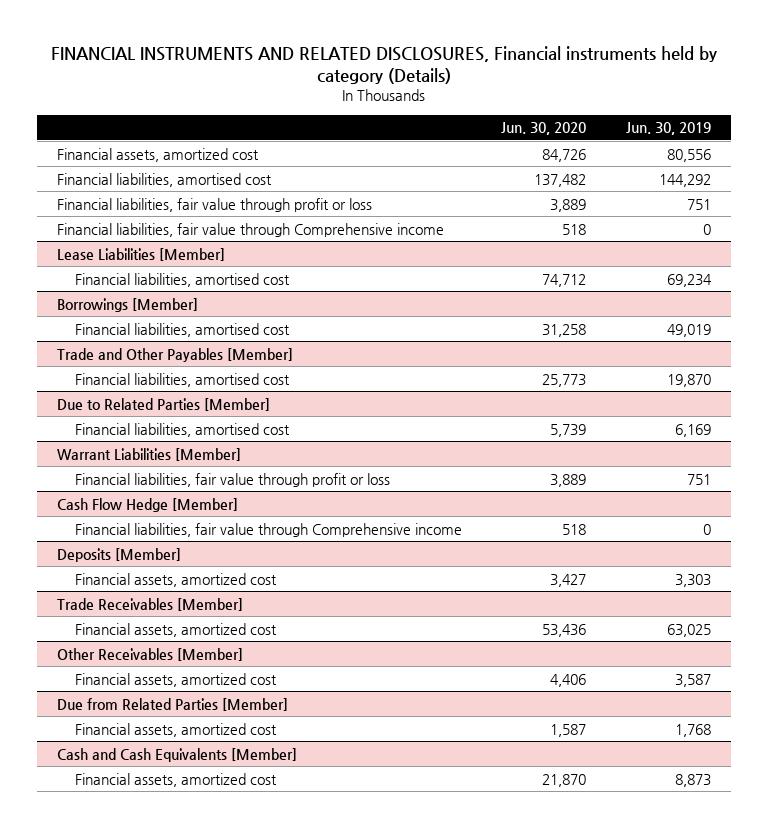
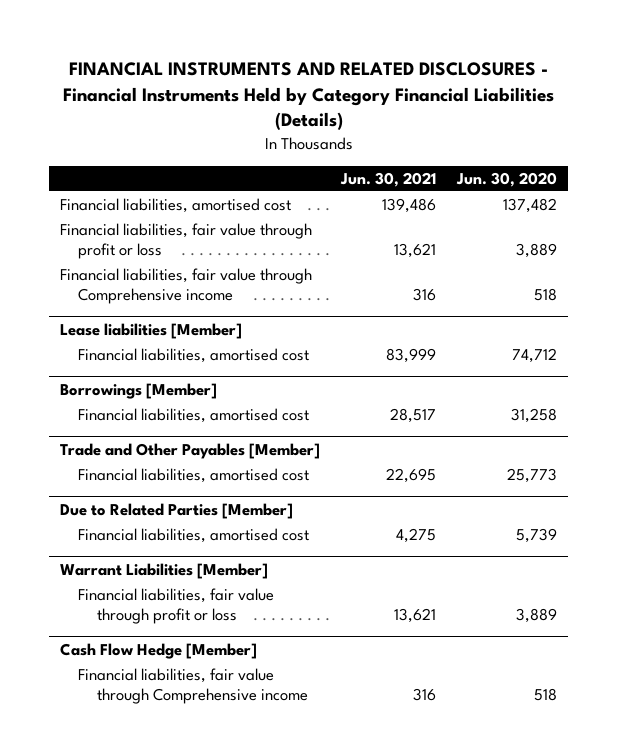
- FINANCIAL INSTRUMENTS AND RELATED DISCLOSURES, Financial instruments held by category (Details)
+ FINANCIAL INSTRUMENTS AND RELATED DISCLOSURES - Financial Instruments Held by Category Financial Liabilities (Details)
- | Jun. 30, 2020 | Jun. 30, 2019
+ | Jun. 30, 2021 | Jun. 30, 2020
- Financial assets, amortized cost | 84,726 | 80,556
- Lease Liabilities [Member]
+ Lease liabilities [Member]
- Deposits [Member]
- Financial assets, amortized cost | 3,427 | 3,303
- Trade Receivables [Member]
- Financial assets, amortized cost | 53,436 | 63,025
- Other Receivables [Member]
- Financial assets, amortized cost | 4,406 | 3,587
- Due from Related Parties [Member]
- Financial assets, amortized cost | 1,587 | 1,768
- Cash and Cash Equivalents [Member]
- Financial assets, amortized cost | 21,870 | 8,873

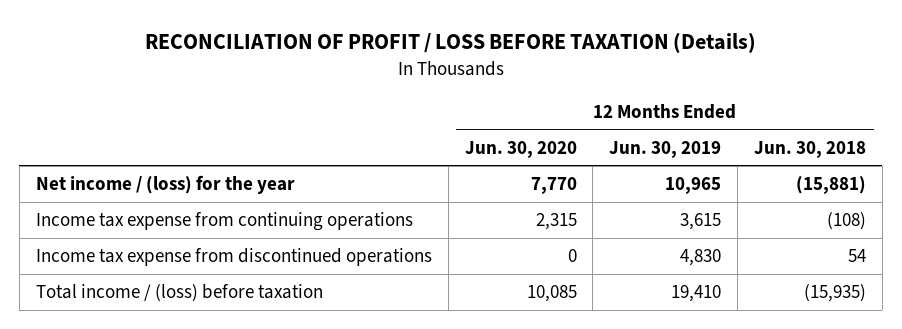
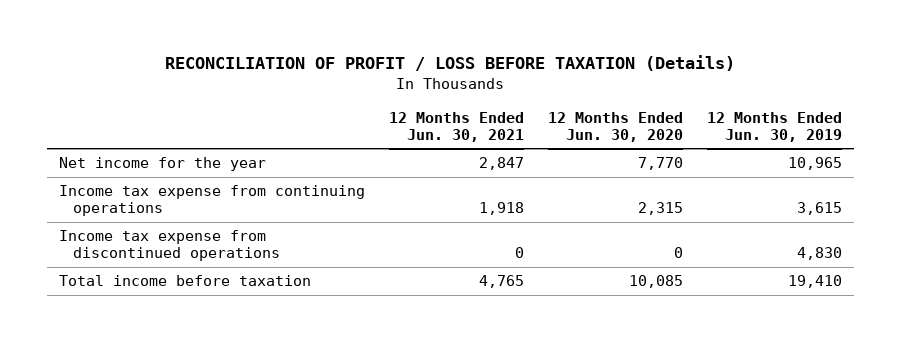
- | 12 Months Ended Jun. 30, 2020 | 12 Months Ended Jun. 30, 2019 | 12 Months Ended Jun. 30, 2018
+ | 12 Months Ended Jun. 30, 2021 | 12 Months Ended Jun. 30, 2020 | 12 Months Ended Jun. 30, 2019
- Net income / (loss) for the year | 7,770 | 10,965 | (15,881)
+ Net income for the year | 2,847 | 7,770 | 10,965
- Total income / (loss) before taxation | 10,085 | 19,410 | (15,935)
+ Total income before taxation | 4,765 | 10,085 | 19,410

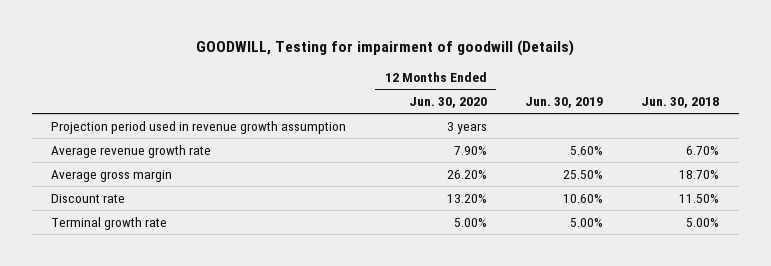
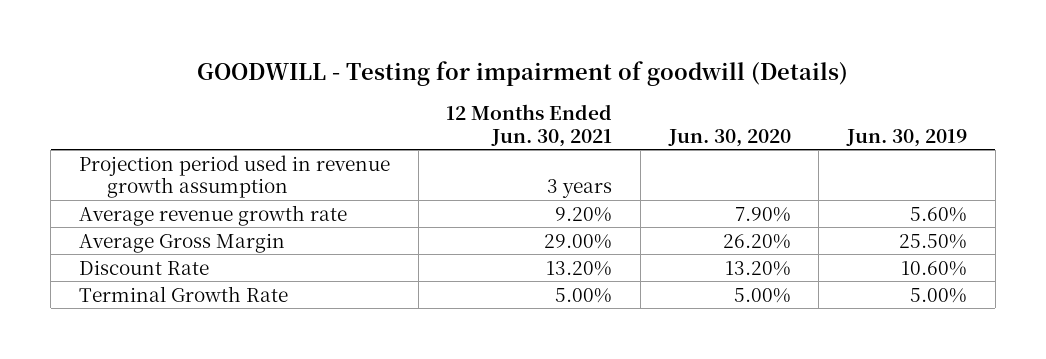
- GOODWILL, Testing for impairment of goodwill (Details)
+ GOODWILL - Testing for impairment of goodwill (Details)
- | 12 Months Ended Jun. 30, 2020 | Jun. 30, 2019 | Jun. 30, 2018
+ | 12 Months Ended Jun. 30, 2021 | Jun. 30, 2020 | Jun. 30, 2019
- Average gross margin | 26.20% | 25.50% | 18.70%
- Discount rate | 13.20% | 10.60% | 11.50%
- Terminal growth rate | 5.00% | 5.00% | 5.00%
+ Average Gross Margin | 29.00% | 26.20% | 25.50%
+ Discount Rate | 13.20% | 13.20% | 10.60%
+ Terminal Growth Rate | 5.00% | 5.00% | 5.00%

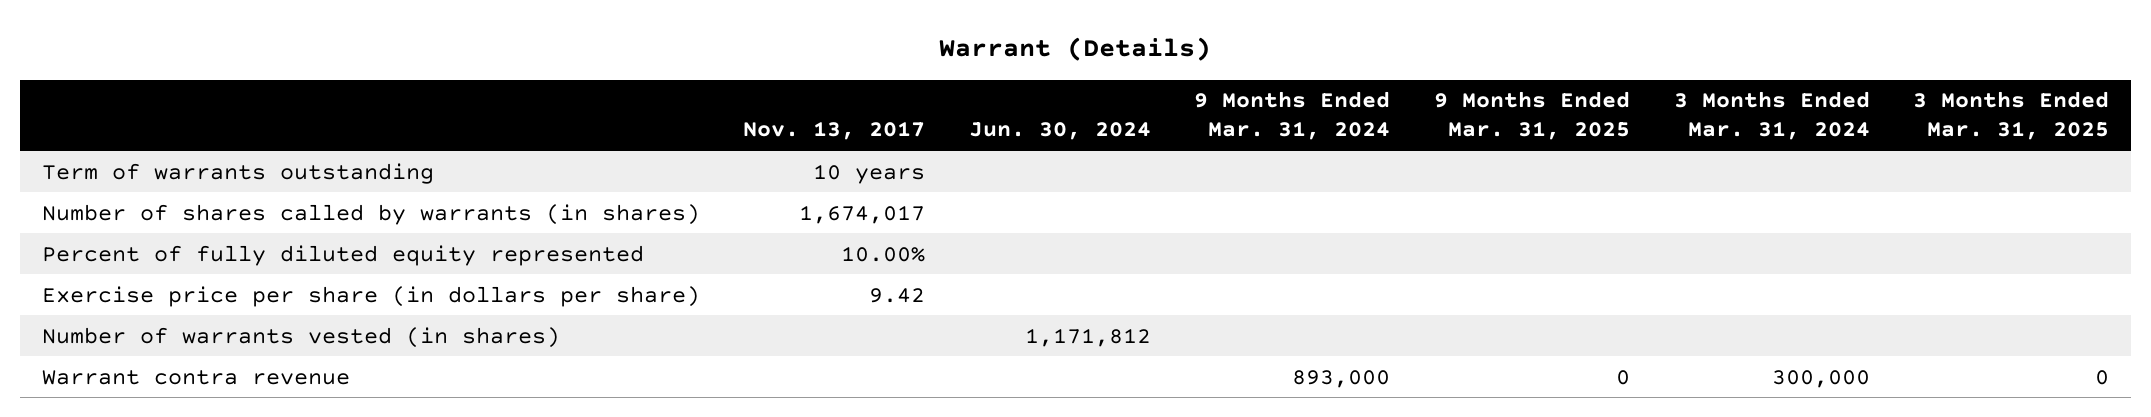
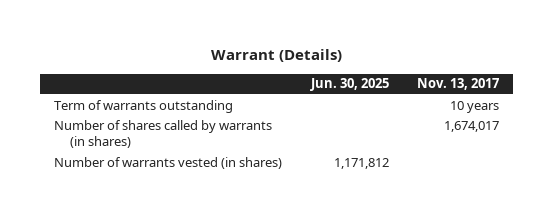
- | Nov. 13, 2017 | Jun. 30, 2024 | 9 Months Ended Mar. 31, 2024 | 9 Months Ended Mar. 31, 2025 | 3 Months Ended Mar. 31, 2024 | 3 Months Ended Mar. 31, 2025
+ | Jun. 30, 2025 | Nov. 13, 2017
- Percent of fully diluted equity represented | 10.00% | | | | |
- Exercise price per share (in dollars per share) | 9.42 | | | | |
- Warrant contra revenue | | | 893,000 | 0 | 300,000 | 0

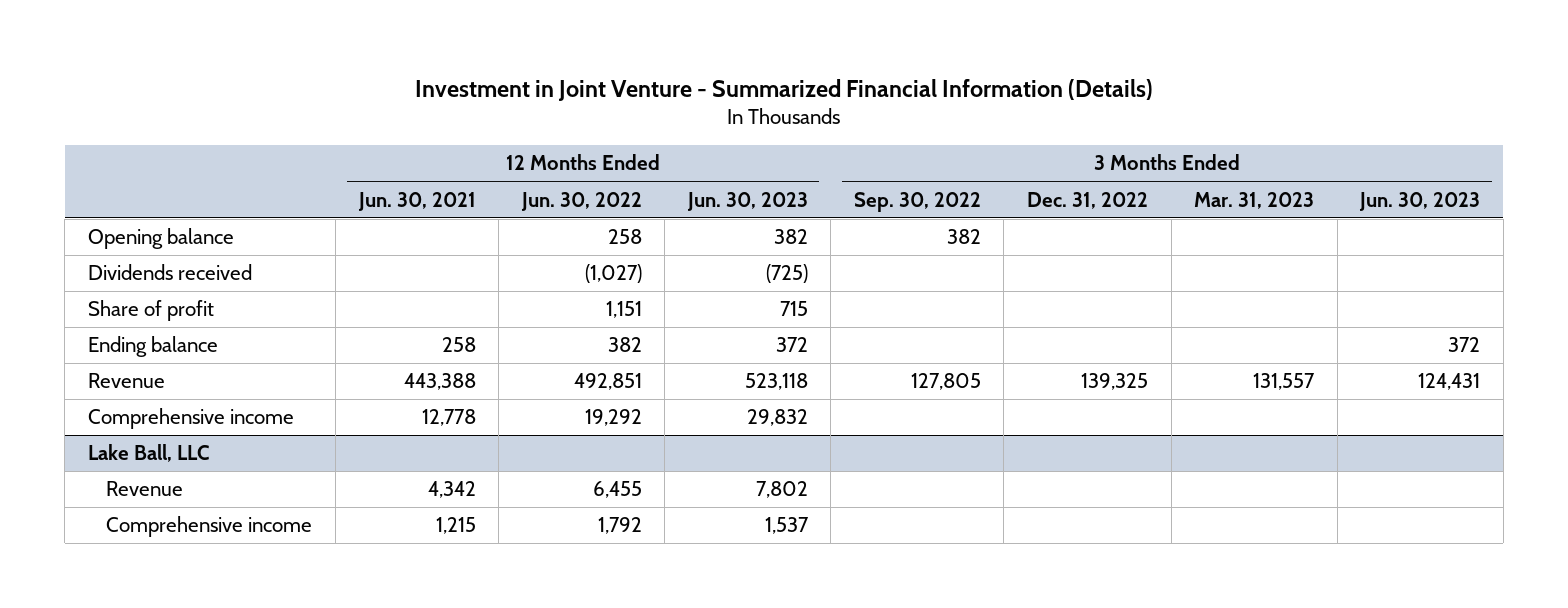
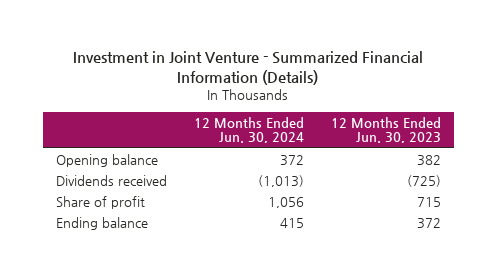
- | 12 Months Ended Jun. 30, 2021 | 12 Months Ended Jun. 30, 2022 | 12 Months Ended Jun. 30, 2023 | 3 Months Ended Sep. 30, 2022 | 3 Months Ended Dec. 31, 2022 | 3 Months Ended Mar. 31, 2023 | 3 Months Ended Jun. 30, 2023
+ | 12 Months Ended Jun. 30, 2024 | 12 Months Ended Jun. 30, 2023
- Revenue | 443,388 | 492,851 | 523,118 | 127,805 | 139,325 | 131,557 | 124,431
- Comprehensive income | 12,778 | 19,292 | 29,832 | | | |
- Lake Ball, LLC
- Revenue | 4,342 | 6,455 | 7,802 | | | |
- Comprehensive income | 1,215 | 1,792 | 1,537 | | | |

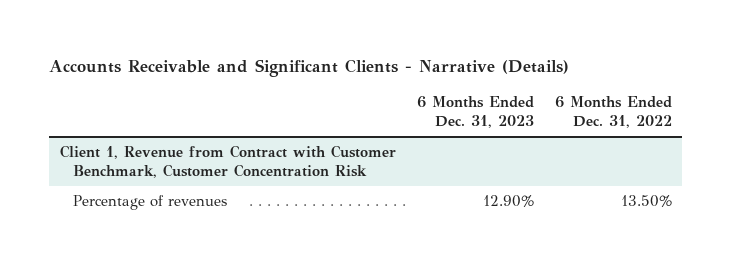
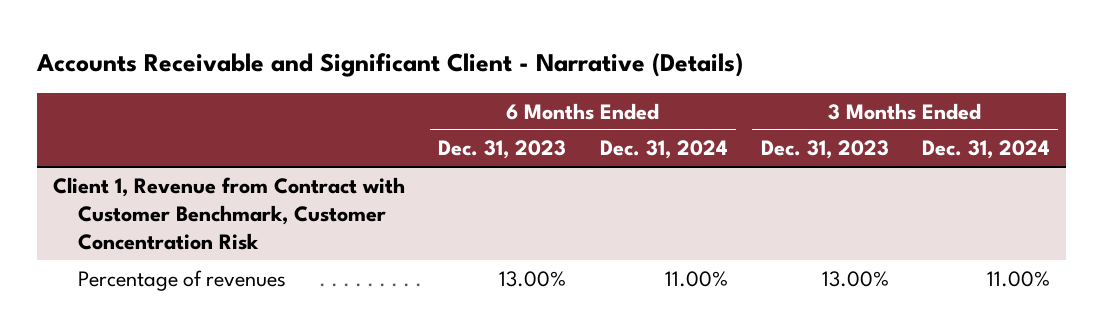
- Accounts Receivable and Significant Clients - Narrative (Details)
+ Accounts Receivable and Significant Client - Narrative (Details)
- | 6 Months Ended Dec. 31, 2023 | 6 Months Ended Dec. 31, 2022
+ | 6 Months Ended Dec. 31, 2023 | 6 Months Ended Dec. 31, 2024 | 3 Months Ended Dec. 31, 2023 | 3 Months Ended Dec. 31, 2024
@ Client 1, Revenue from Contract with Customer Benchmark, Customer Concentration Risk
- Percentage of revenues | 12.90% | 13.50%
+ Percentage of revenues | 13.00% | 11.00% | 13.00% | 11.00%

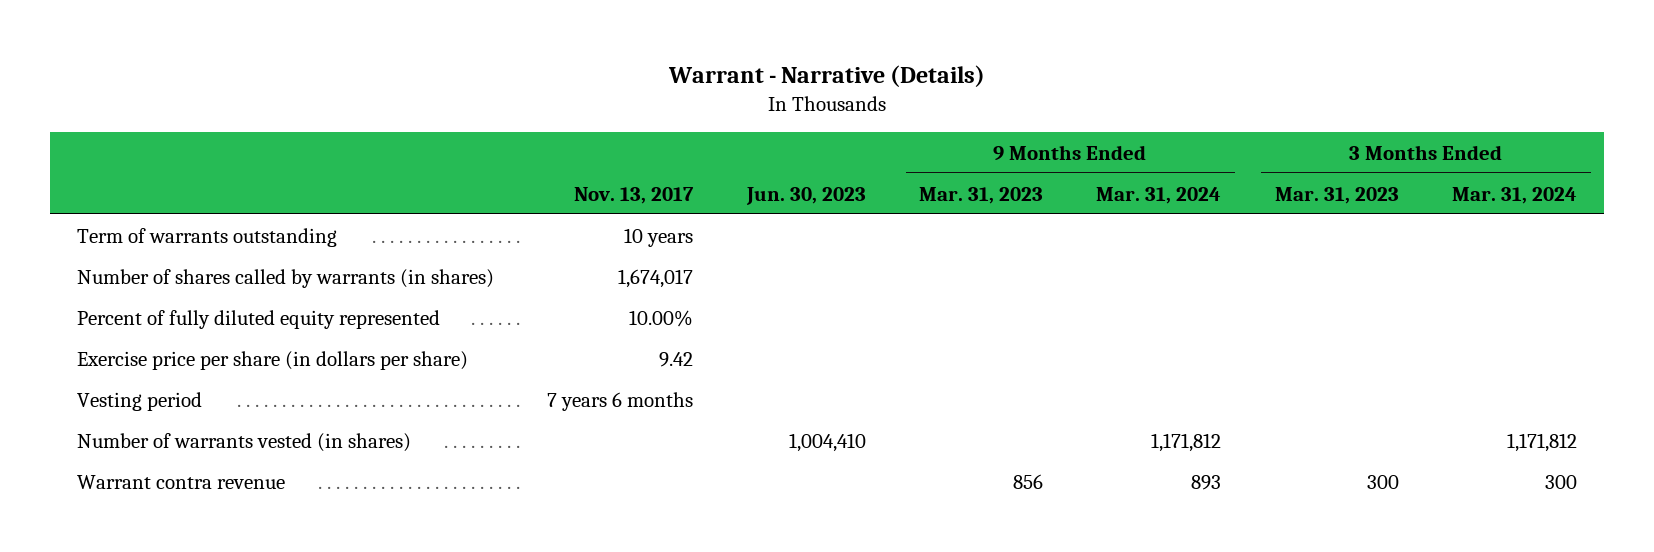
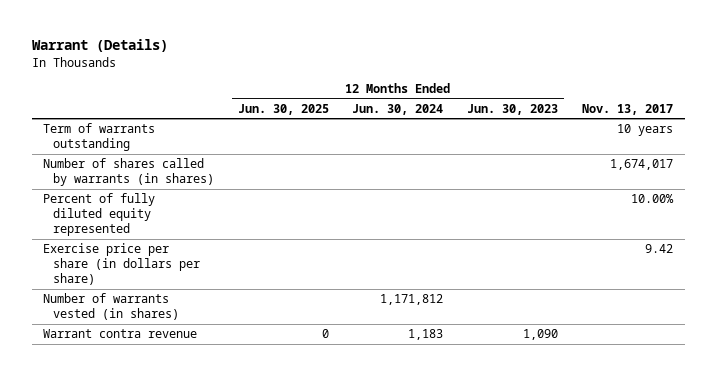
- Warrant - Narrative (Details)
+ Warrant (Details)
- | Nov. 13, 2017 | Jun. 30, 2023 | 9 Months Ended Mar. 31, 2023 | 9 Months Ended Mar. 31, 2024 | 3 Months Ended Mar. 31, 2023 | 3 Months Ended Mar. 31, 2024
+ | 12 Months Ended Jun. 30, 2025 | 12 Months Ended Jun. 30, 2024 | 12 Months Ended Jun. 30, 2023 | Nov. 13, 2017
- Vesting period | 7 years 6 months | | | | |

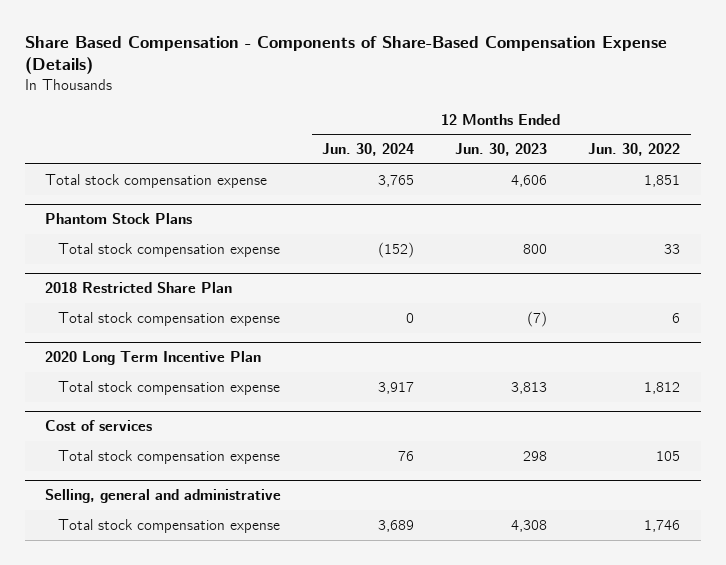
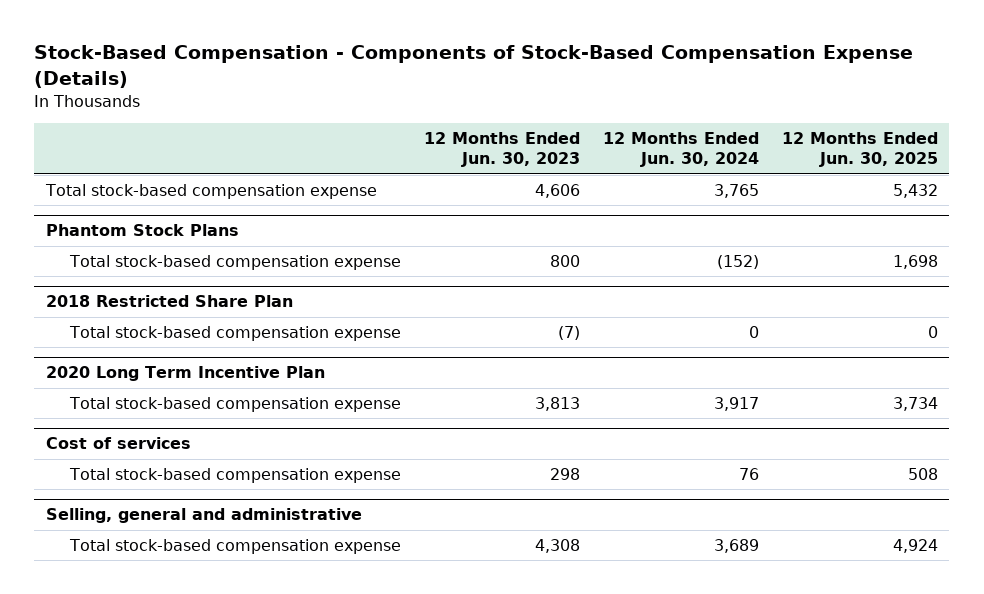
- Share Based Compensation - Components of Share-Based Compensation Expense (Details)
+ Stock-Based Compensation - Components of Stock-Based Compensation Expense (Details)
- | 12 Months Ended Jun. 30, 2024 | 12 Months Ended Jun. 30, 2023 | 12 Months Ended Jun. 30, 2022
+ | 12 Months Ended Jun. 30, 2023 | 12 Months Ended Jun. 30, 2024 | 12 Months Ended Jun. 30, 2025
- Total stock compensation expense | 3,765 | 4,606 | 1,851
+ Total stock-based compensation expense | 4,606 | 3,765 | 5,432
@ Phantom Stock Plans
- Total stock compensation expense | (152) | 800 | 33
+ Total stock-based compensation expense | 800 | (152) | 1,698
@ 2018 Restricted Share Plan
- Total stock compensation expense | 0 | (7) | 6
+ Total stock-based compensation expense | (7) | 0 | 0
@ 2020 Long Term Incentive Plan
- Total stock compensation expense | 3,917 | 3,813 | 1,812
+ Total stock-based compensation expense | 3,813 | 3,917 | 3,734
@ Cost of services
- Total stock compensation expense | 76 | 298 | 105
+ Total stock-based compensation expense | 298 | 76 | 508
@ Selling, general and administrative
- Total stock compensation expense | 3,689 | 4,308 | 1,746
+ Total stock-based compensation expense | 4,308 | 3,689 | 4,924

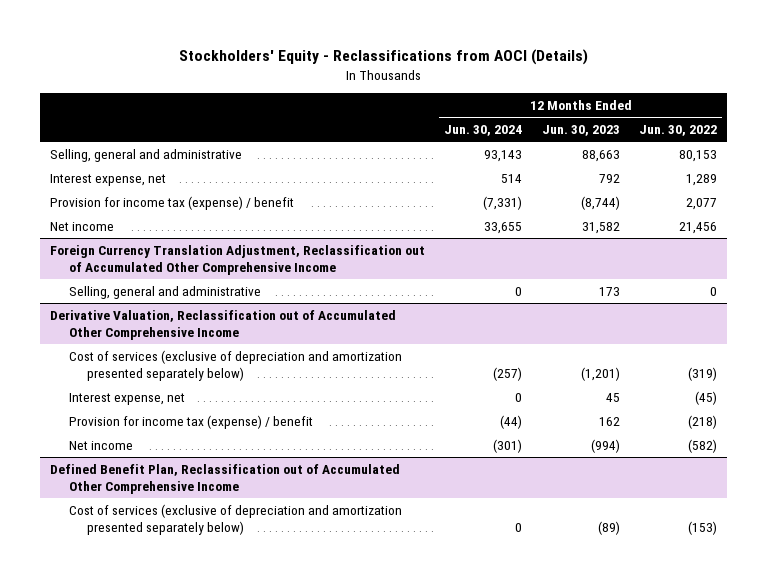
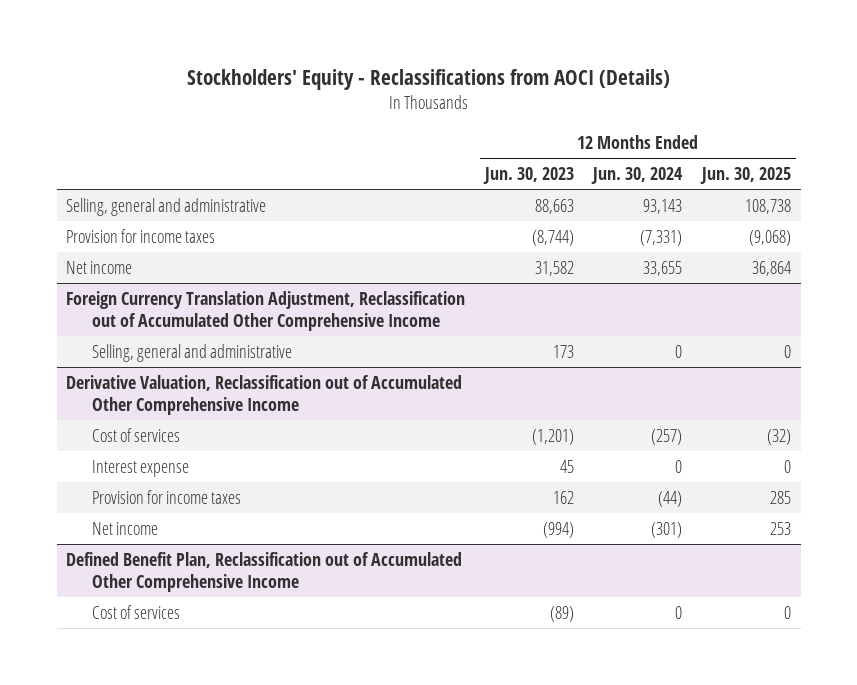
- | 12 Months Ended Jun. 30, 2024 | 12 Months Ended Jun. 30, 2023 | 12 Months Ended Jun. 30, 2022
+ | 12 Months Ended Jun. 30, 2023 | 12 Months Ended Jun. 30, 2024 | 12 Months Ended Jun. 30, 2025
- Interest expense, net | 514 | 792 | 1,289
- Provision for income tax (expense) / benefit | (7,331) | (8,744) | 2,077
+ Provision for income taxes | (8,744) | (7,331) | (9,068)
@ Derivative Valuation, Reclassification out of Accumulated Other Comprehensive Income
- Cost of services (exclusive of depreciation and amortization presented separately below) | (257) | (1,201) | (319)
- Interest expense, net | 0 | 45 | (45)
- Provision for income tax (expense) / benefit | (44) | 162 | (218)
+ Cost of services | (1,201) | (257) | (32)
+ Interest expense | 45 | 0 | 0
+ Provision for income taxes | 162 | (44) | 285
@ Defined Benefit Plan, Reclassification out of Accumulated Other Comprehensive Income
- Cost of services (exclusive of depreciation and amortization presented separately below) | 0 | (89) | (153)
+ Cost of services | (89) | 0 | 0

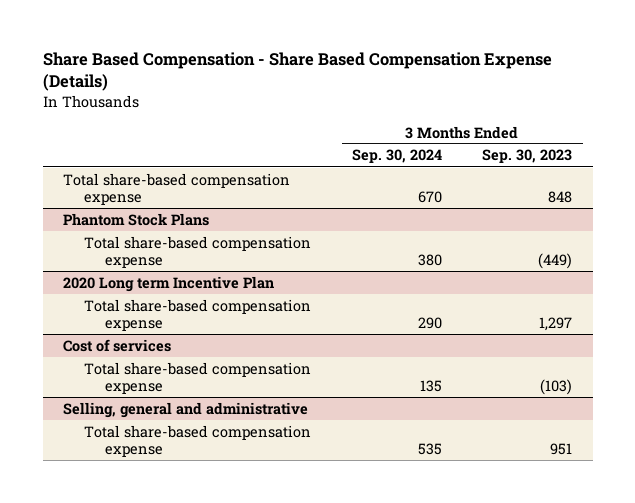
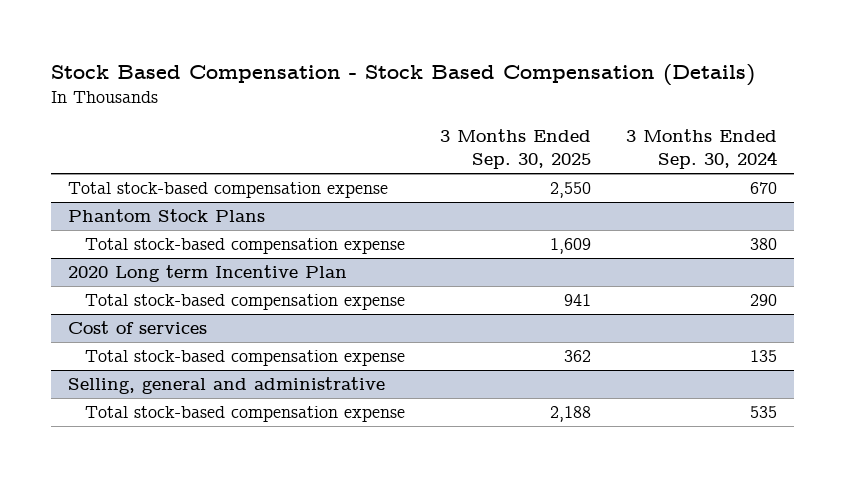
- Share Based Compensation - Share Based Compensation Expense (Details)
+ Stock Based Compensation - Stock Based Compensation (Details)
- | 3 Months Ended Sep. 30, 2024 | 3 Months Ended Sep. 30, 2023
+ | 3 Months Ended Sep. 30, 2025 | 3 Months Ended Sep. 30, 2024
- Total share-based compensation expense | 670 | 848
+ Total stock-based compensation expense | 2,550 | 670
@ Phantom Stock Plans
- Total share-based compensation expense | 380 | (449)
+ Total stock-based compensation expense | 1,609 | 380
@ 2020 Long term Incentive Plan
- Total share-based compensation expense | 290 | 1,297
+ Total stock-based compensation expense | 941 | 290
@ Cost of services
- Total share-based compensation expense | 135 | (103)
+ Total stock-based compensation expense | 362 | 135
@ Selling, general and administrative
- Total share-based compensation expense | 535 | 951
+ Total stock-based compensation expense | 2,188 | 535

